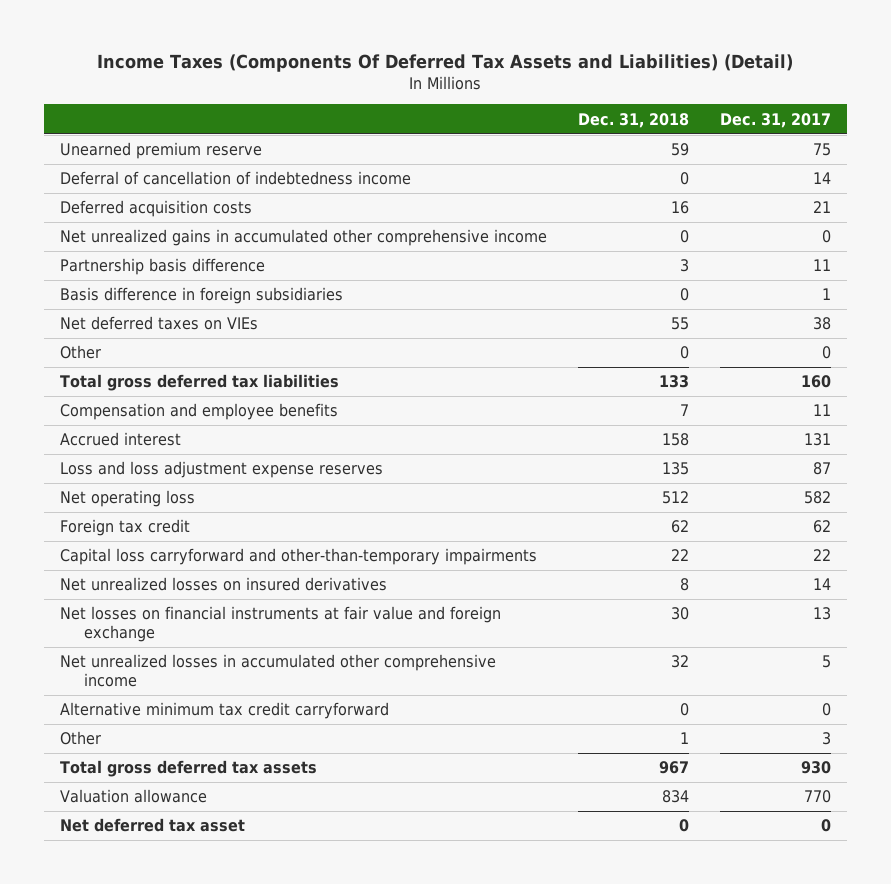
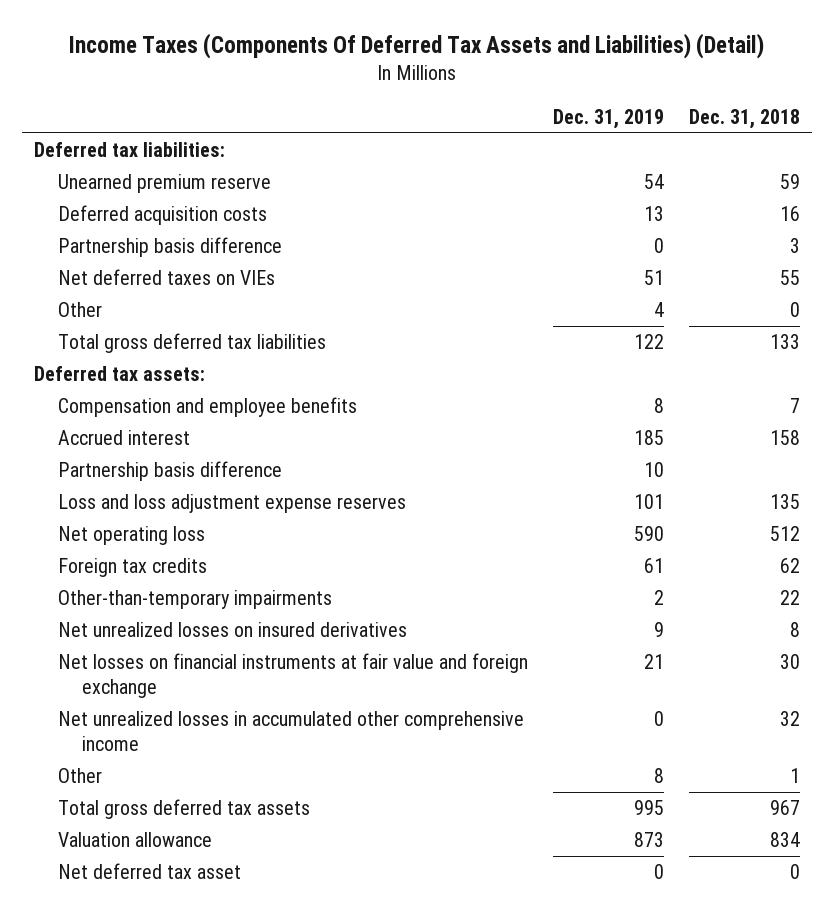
- | Dec. 31, 2018 | Dec. 31, 2017
+ | Dec. 31, 2019 | Dec. 31, 2018
+ Deferred tax liabilities:
- Deferral of cancellation of indebtedness income | 0 | 14
- Net unrealized gains in accumulated other comprehensive income | 0 | 0
- Basis difference in foreign subsidiaries | 0 | 1
+ Deferred tax assets:
+ Partnership basis difference | 10 |
- Foreign tax credit | 62 | 62
- Capital loss carryforward and other-than-temporary impairments | 22 | 22
+ Foreign tax credits | 61 | 62
+ Other-than-temporary impairments | 2 | 22
- Alternative minimum tax credit carryforward | 0 | 0

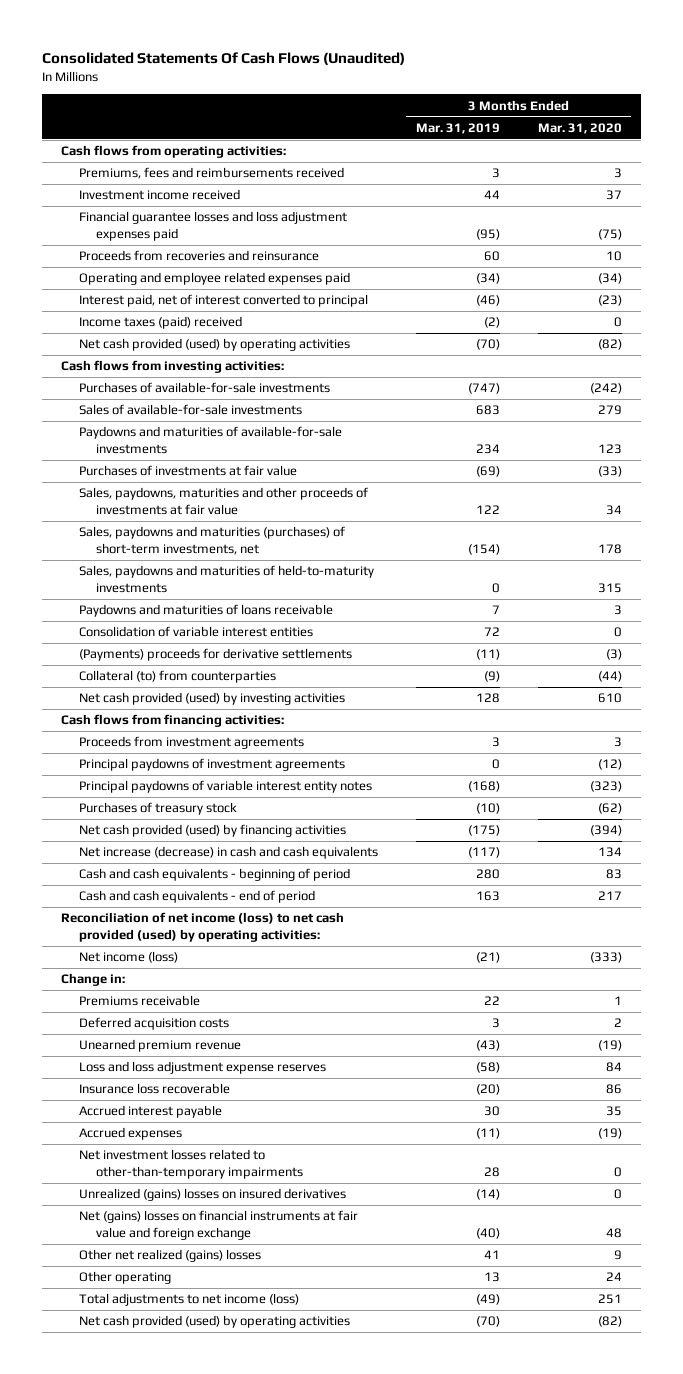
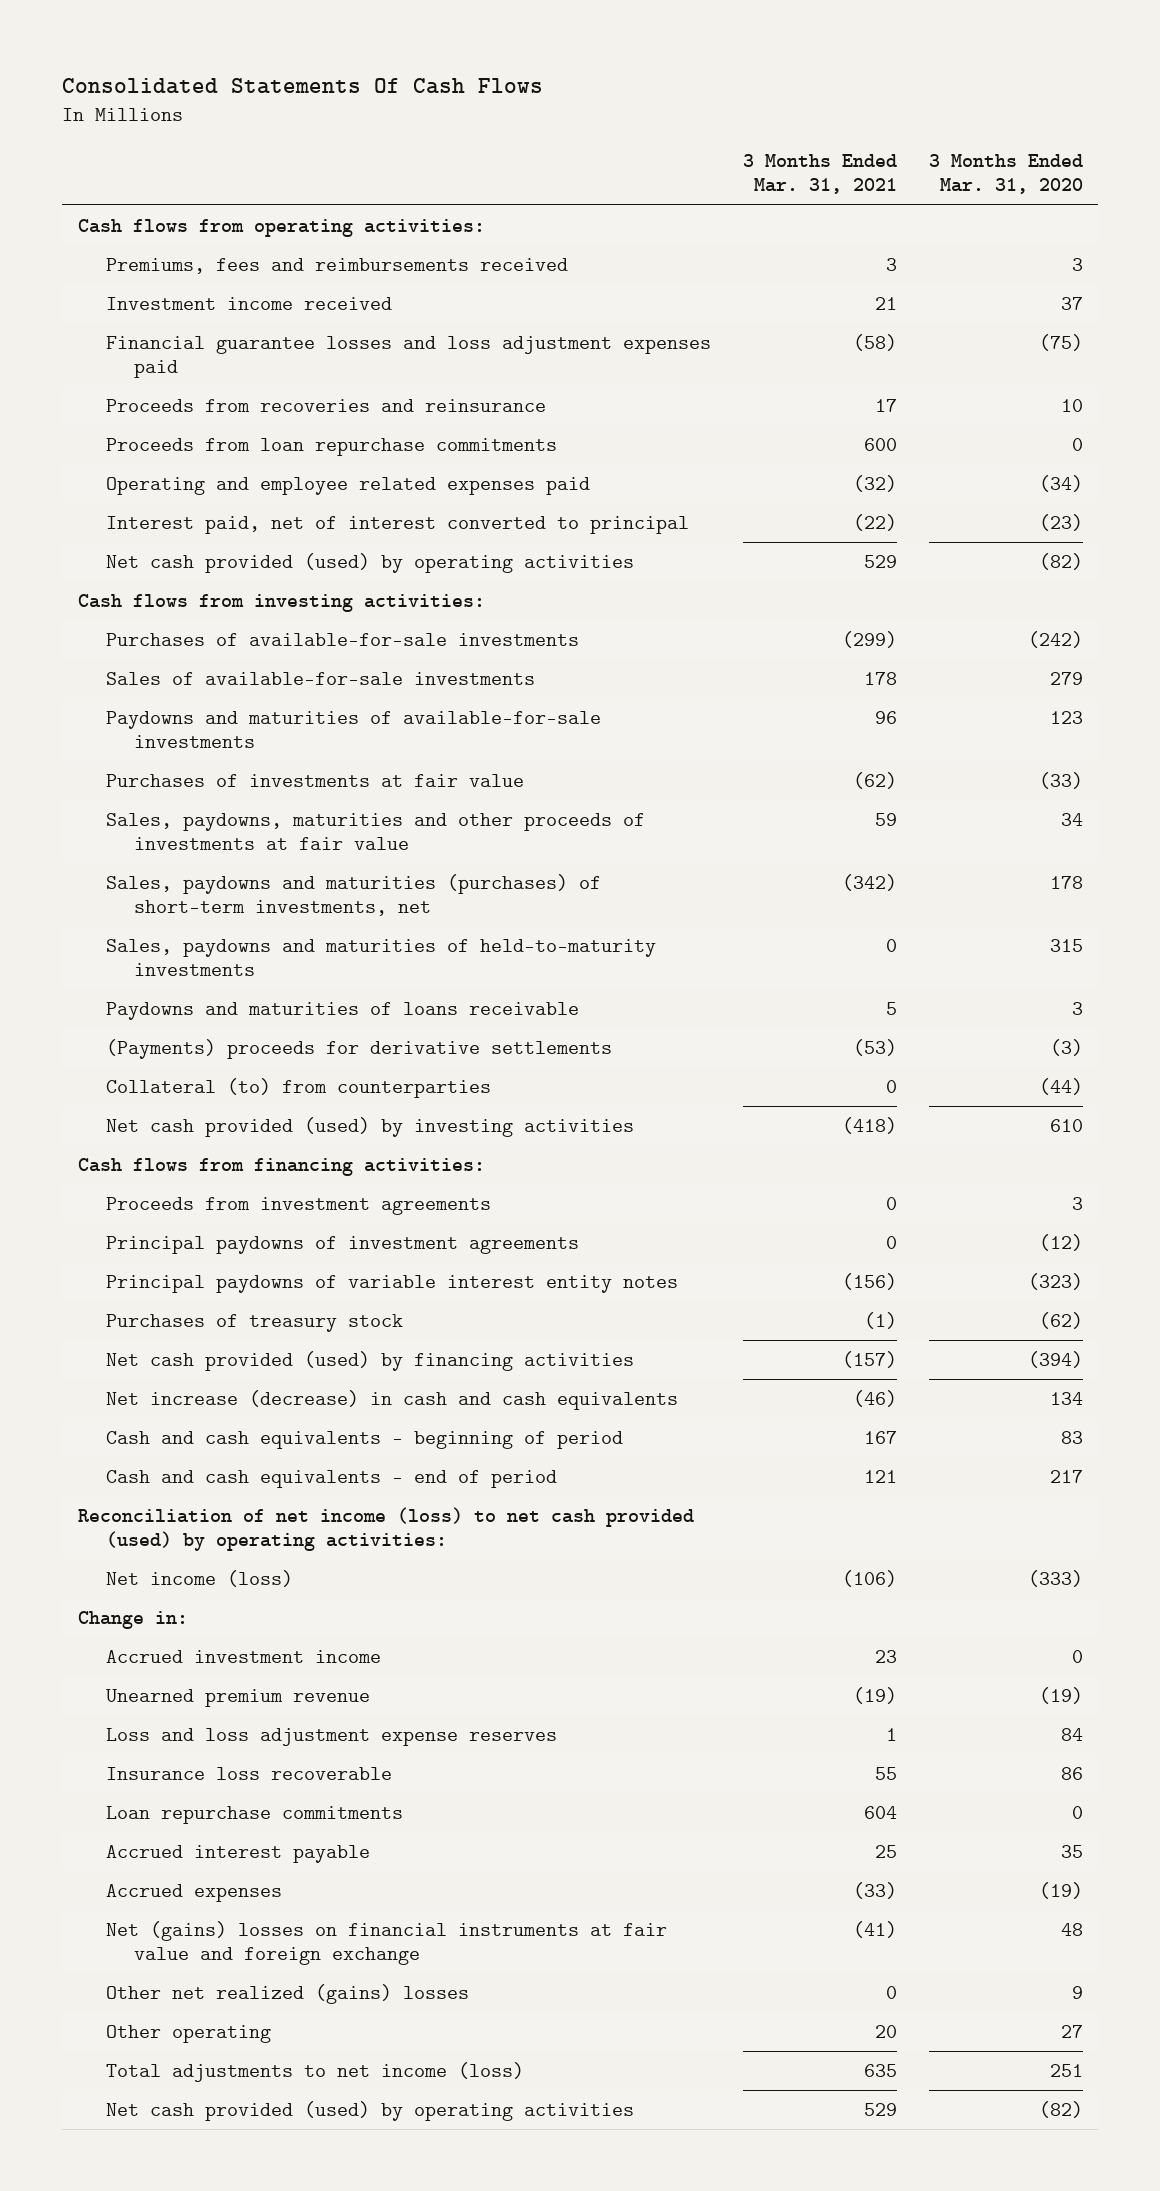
- Consolidated Statements Of Cash Flows (Unaudited)
+ Consolidated Statements Of Cash Flows
- | 3 Months Ended Mar. 31, 2019 | 3 Months Ended Mar. 31, 2020
+ | 3 Months Ended Mar. 31, 2021 | 3 Months Ended Mar. 31, 2020
+ Proceeds from loan repurchase commitments | 600 | 0
- Income taxes (paid) received | (2) | 0
- Consolidation of variable interest entities | 72 | 0
- Premiums receivable | 22 | 1
- Deferred acquisition costs | 3 | 2
+ Accrued investment income | 23 | 0
+ Loan repurchase commitments | 604 | 0
- Net investment losses related to other-than-temporary impairments | 28 | 0
- Unrealized (gains) losses on insured derivatives | (14) | 0
- Other operating | 13 | 24
+ Other operating | 20 | 27

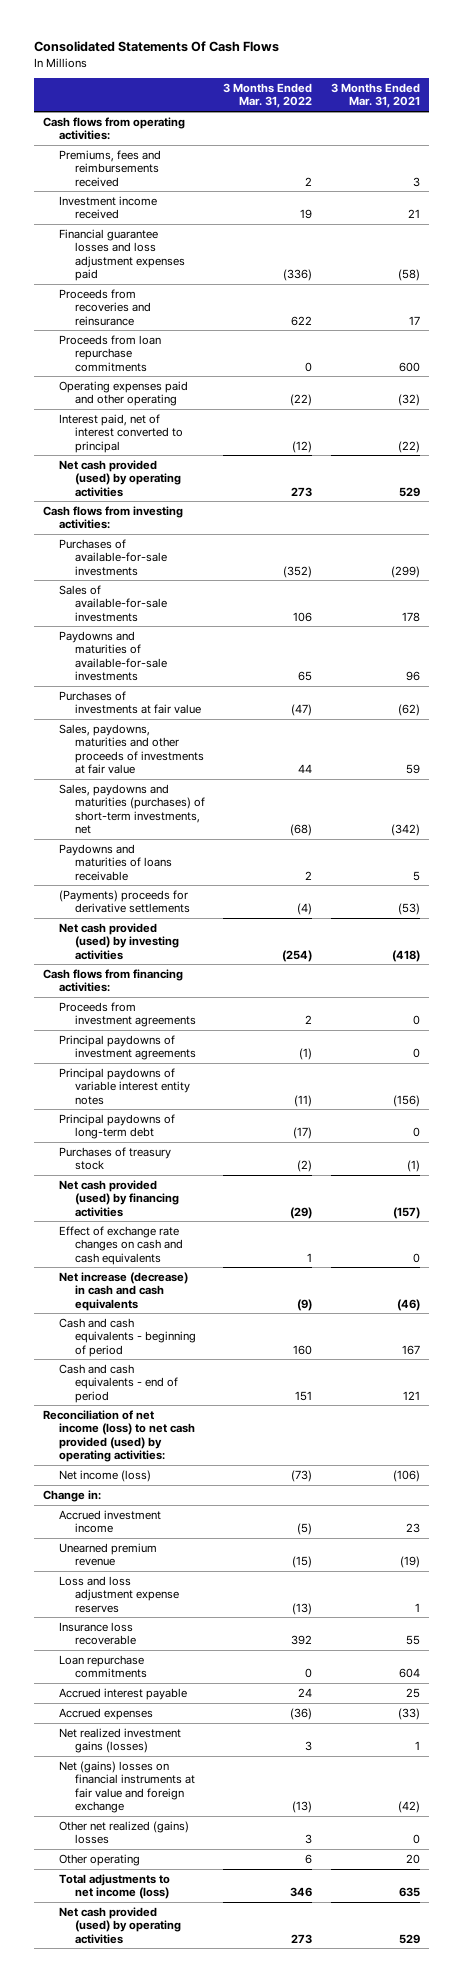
- | 3 Months Ended Mar. 31, 2021 | 3 Months Ended Mar. 31, 2020
+ | 3 Months Ended Mar. 31, 2022 | 3 Months Ended Mar. 31, 2021
- Operating and employee related expenses paid | (32) | (34)
+ Operating expenses paid and other operating | (22) | (32)
- Sales, paydowns and maturities of held-to-maturity investments | 0 | 315
- Collateral (to) from counterparties | 0 | (44)
+ Principal paydowns of long-term debt | (17) | 0
+ Effect of exchange rate changes on cash and cash equivalents | 1 | 0
- Net (gains) losses on financial instruments at fair value and foreign exchange | (41) | 48
+ Net realized investment gains (losses) | 3 | 1
+ Net (gains) losses on financial instruments at fair value and foreign exchange | (13) | (42)

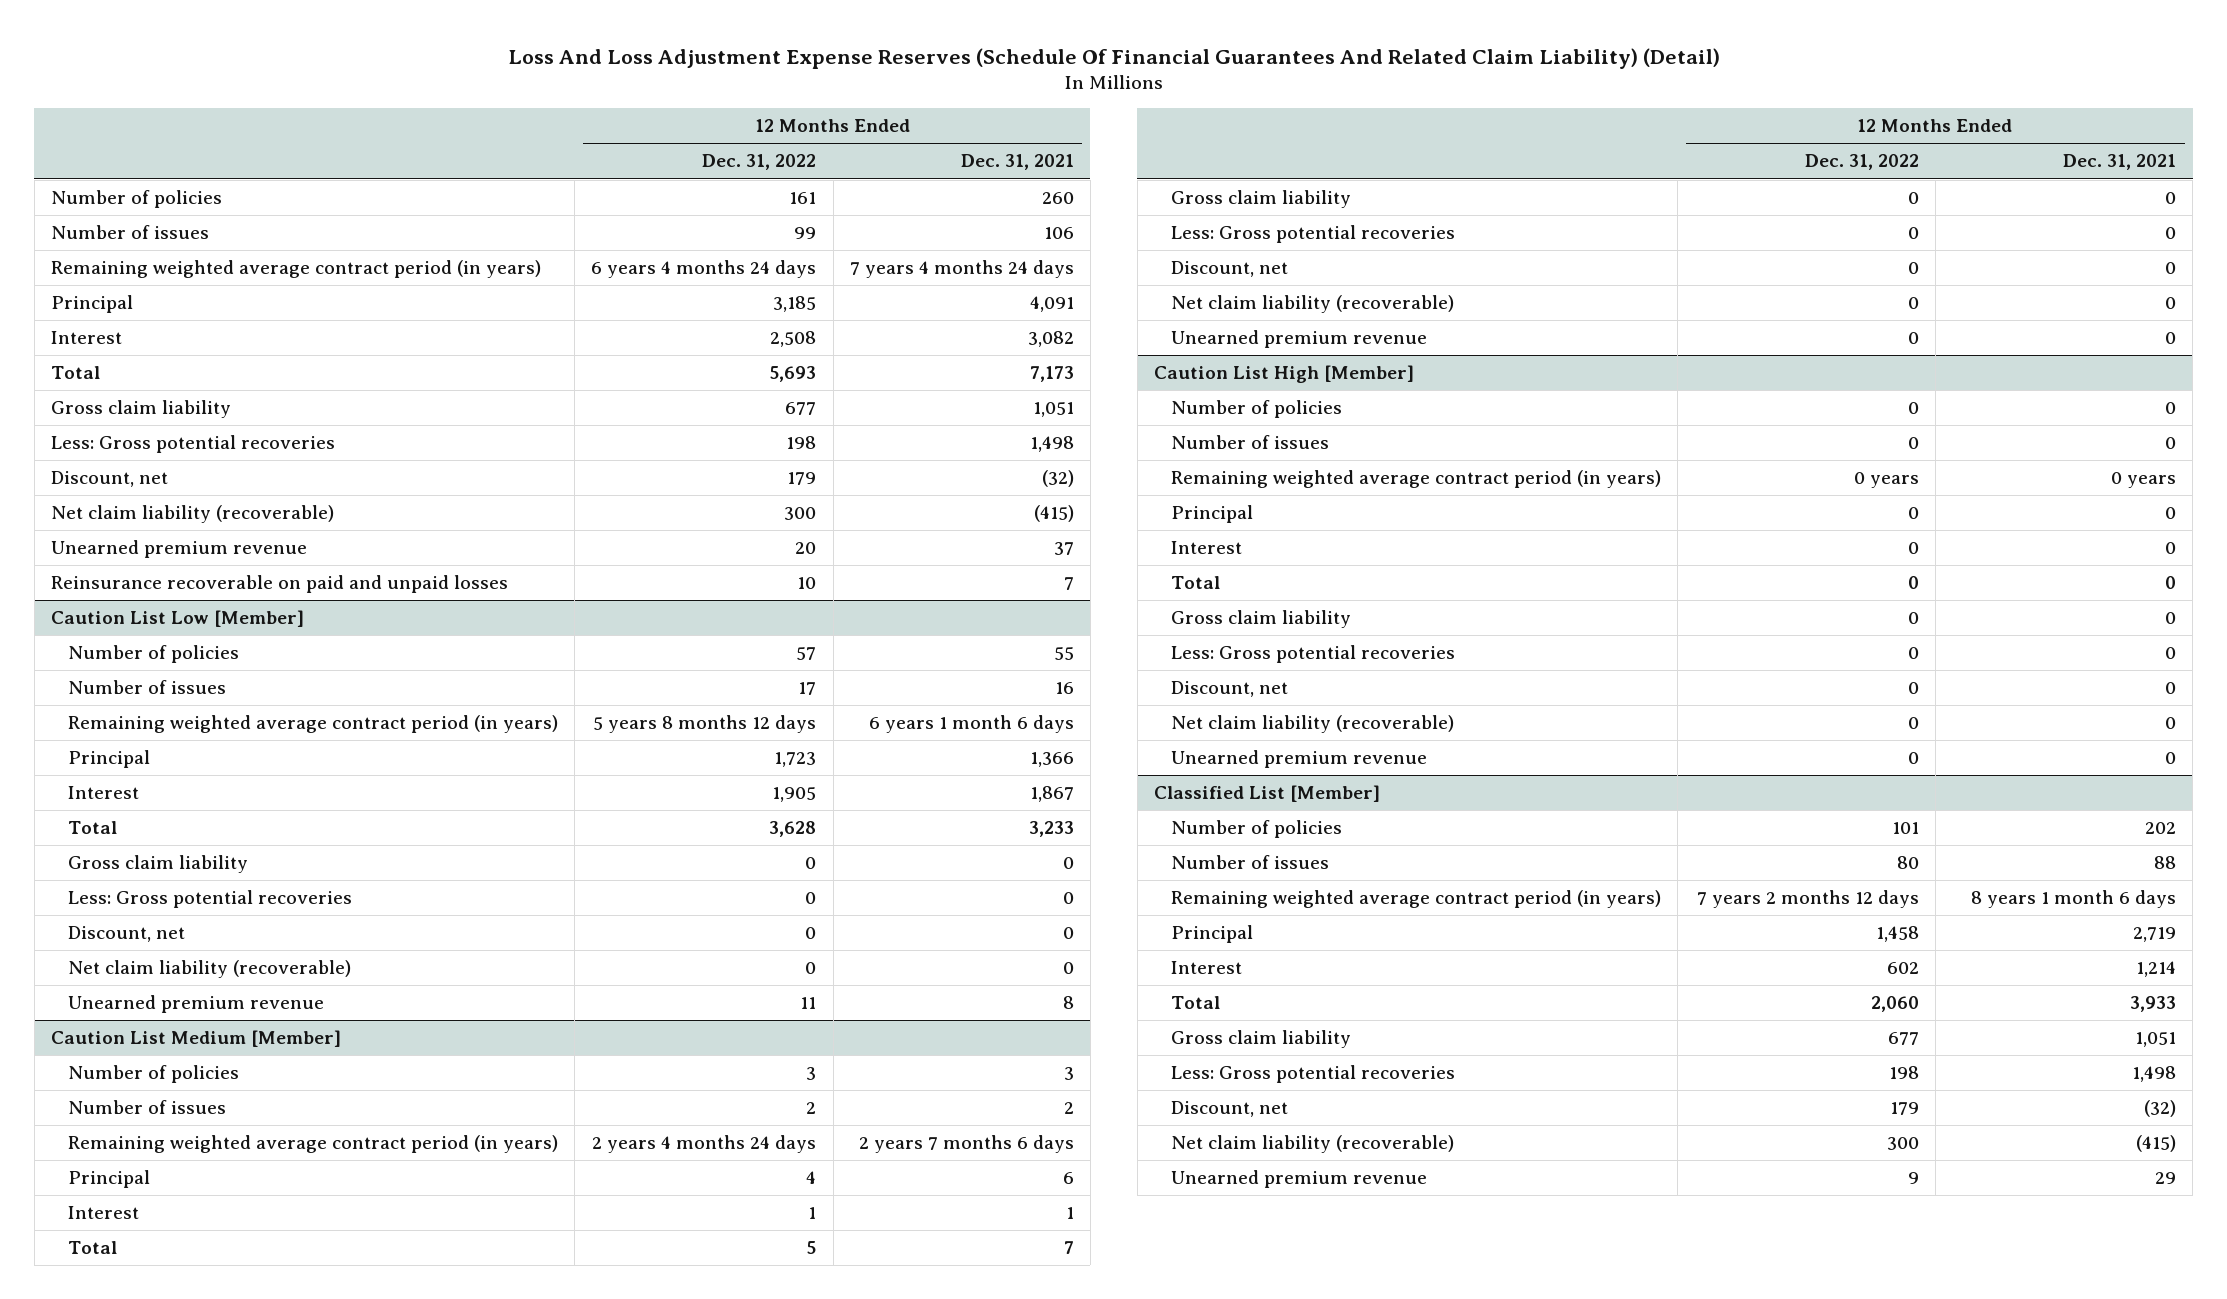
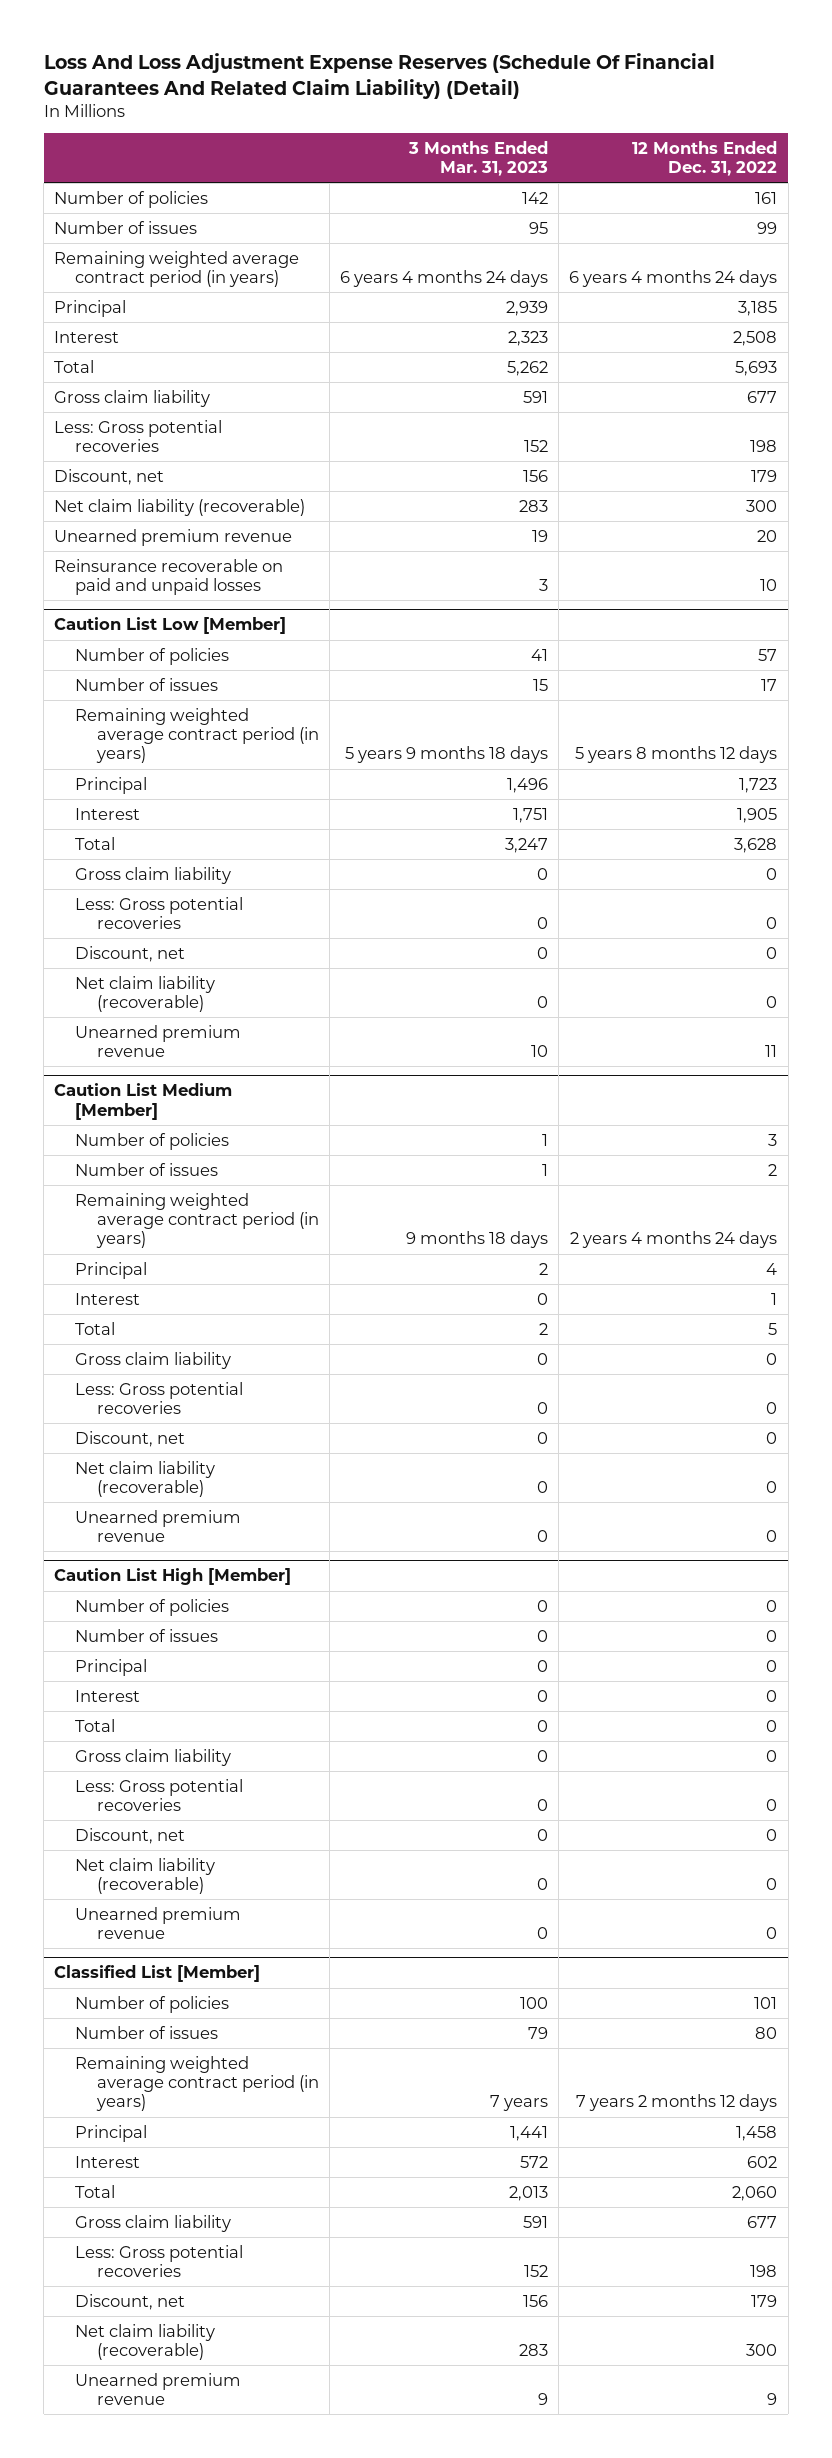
- | 12 Months Ended Dec. 31, 2022 | 12 Months Ended Dec. 31, 2021
+ | 3 Months Ended Mar. 31, 2023 | 12 Months Ended Dec. 31, 2022
@ Caution List High [Member]
- Remaining weighted average contract period (in years) | 0 years | 0 years

